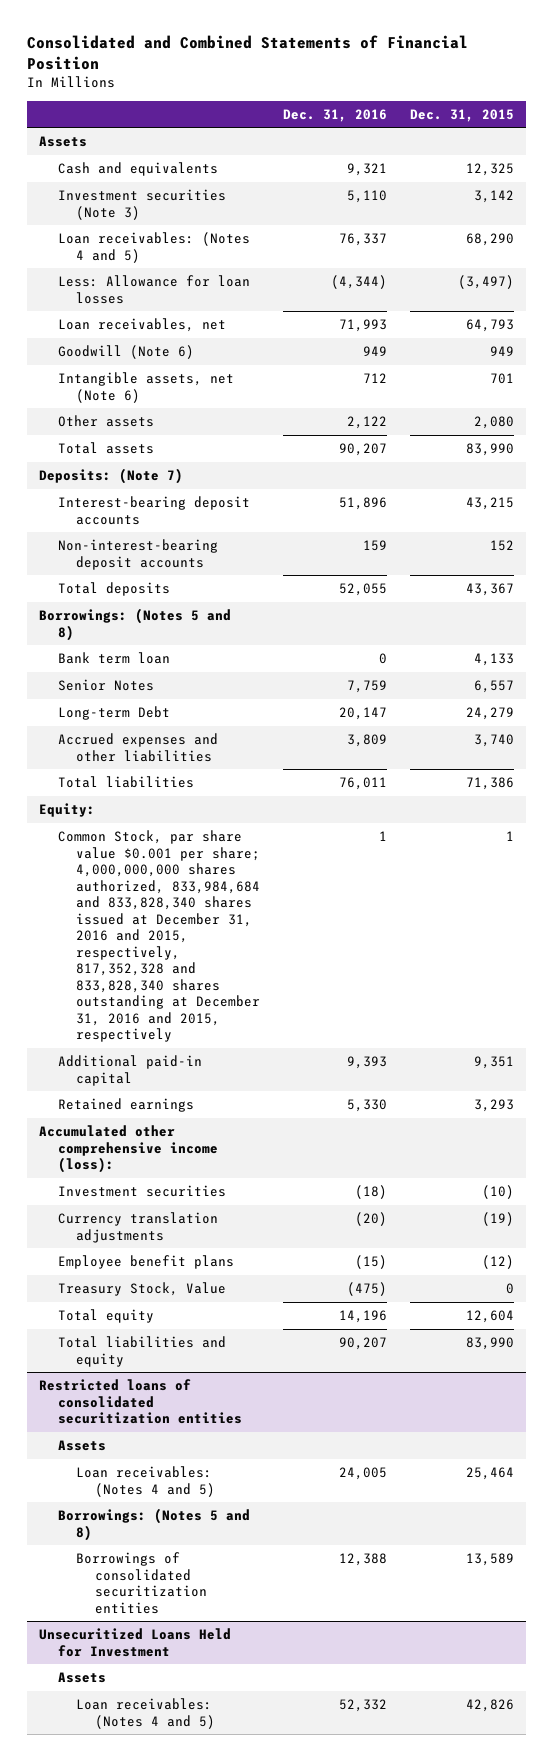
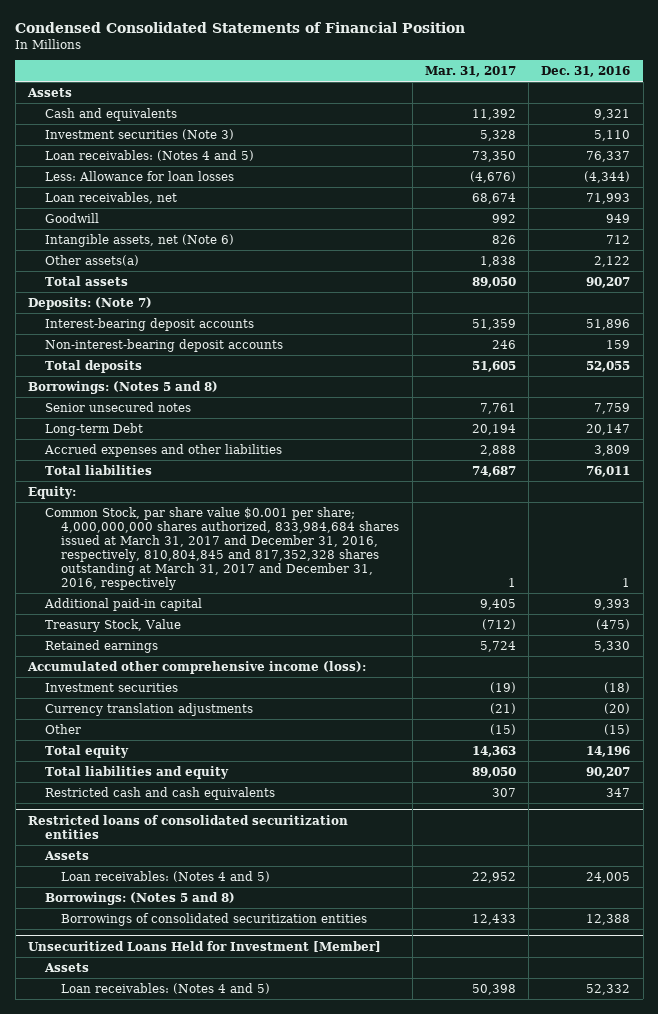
- Consolidated and Combined Statements of Financial Position
+ Condensed Consolidated Statements of Financial Position
- | Dec. 31, 2016 | Dec. 31, 2015
+ | Mar. 31, 2017 | Dec. 31, 2016
- Goodwill (Note 6) | 949 | 949
+ Goodwill | 992 | 949
- Other assets | 2,122 | 2,080
+ Other assets(a) | 1,838 | 2,122
- Bank term loan | 0 | 4,133
- Senior Notes | 7,759 | 6,557
+ Senior unsecured notes | 7,761 | 7,759
- Common Stock, par share value $0.001 per share; 4,000,000,000 shares authorized, 833,984,684 and 833,828,340 shares issued at December 31, 2016 and 2015, respectively, 817,352,328 and 833,828,340 shares outstanding at December 31, 2016 and 2015, respectively | 1 | 1
+ Common Stock, par share value $0.001 per share; 4,000,000,000 shares authorized, 833,984,684 shares issued at March 31, 2017 and December 31, 2016, respectively, 810,804,845 and 817,352,328 shares outstanding at March 31, 2017 and December 31, 2016, respectively | 1 | 1
moved up: Treasury Stock, Value | (712) | (475)
- Employee benefit plans | (15) | (12)
+ Other | (15) | (15)
+ Restricted cash and cash equivalents | 307 | 347
- Unsecuritized Loans Held for Investment
+ Unsecuritized Loans Held for Investment [Member]

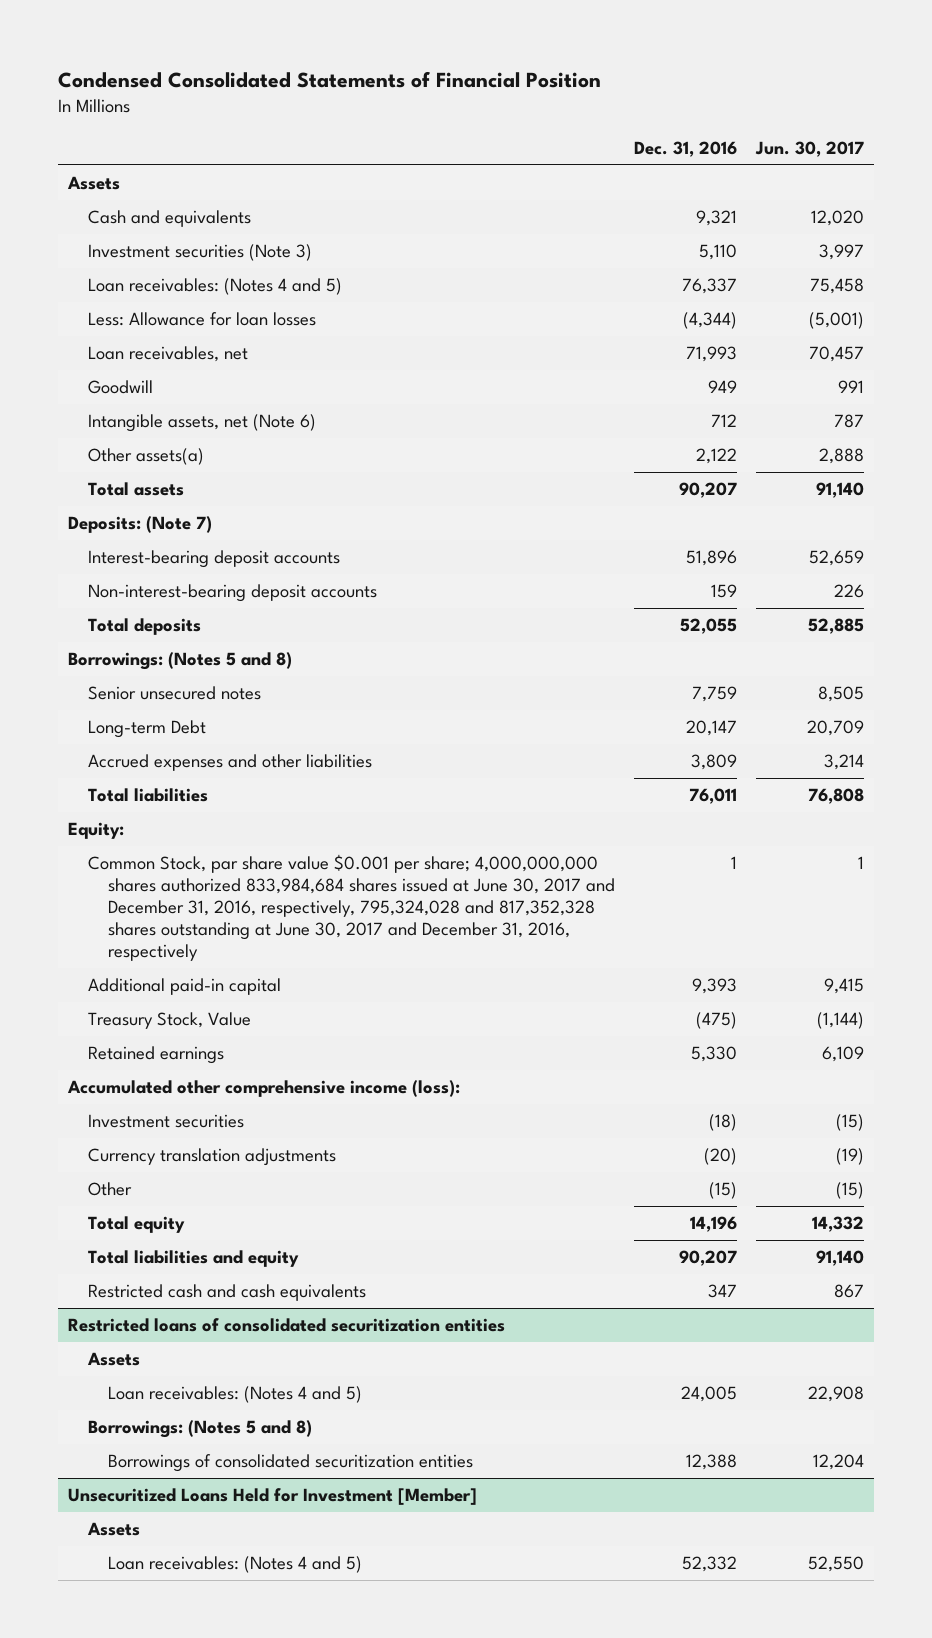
- | Mar. 31, 2017 | Dec. 31, 2016
+ | Dec. 31, 2016 | Jun. 30, 2017
- Common Stock, par share value $0.001 per share; 4,000,000,000 shares authorized, 833,984,684 shares issued at March 31, 2017 and December 31, 2016, respectively, 810,804,845 and 817,352,328 shares outstanding at March 31, 2017 and December 31, 2016, respectively | 1 | 1
+ Common Stock, par share value $0.001 per share; 4,000,000,000 shares authorized 833,984,684 shares issued at June 30, 2017 and December 31, 2016, respectively, 795,324,028 and 817,352,328 shares outstanding at June 30, 2017 and December 31, 2016, respectively | 1 | 1

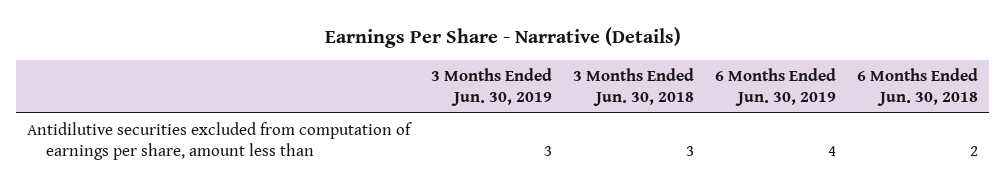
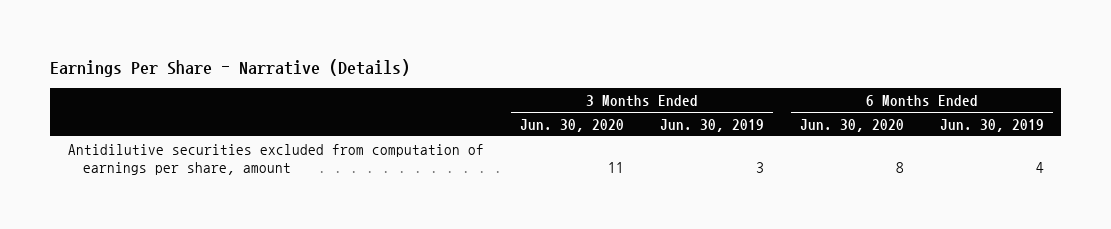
- | 3 Months Ended Jun. 30, 2019 | 3 Months Ended Jun. 30, 2018 | 6 Months Ended Jun. 30, 2019 | 6 Months Ended Jun. 30, 2018
+ | 3 Months Ended Jun. 30, 2020 | 3 Months Ended Jun. 30, 2019 | 6 Months Ended Jun. 30, 2020 | 6 Months Ended Jun. 30, 2019
- Antidilutive securities excluded from computation of earnings per share, amount less than | 3 | 3 | 4 | 2
+ Antidilutive securities excluded from computation of earnings per share, amount | 11 | 3 | 8 | 4

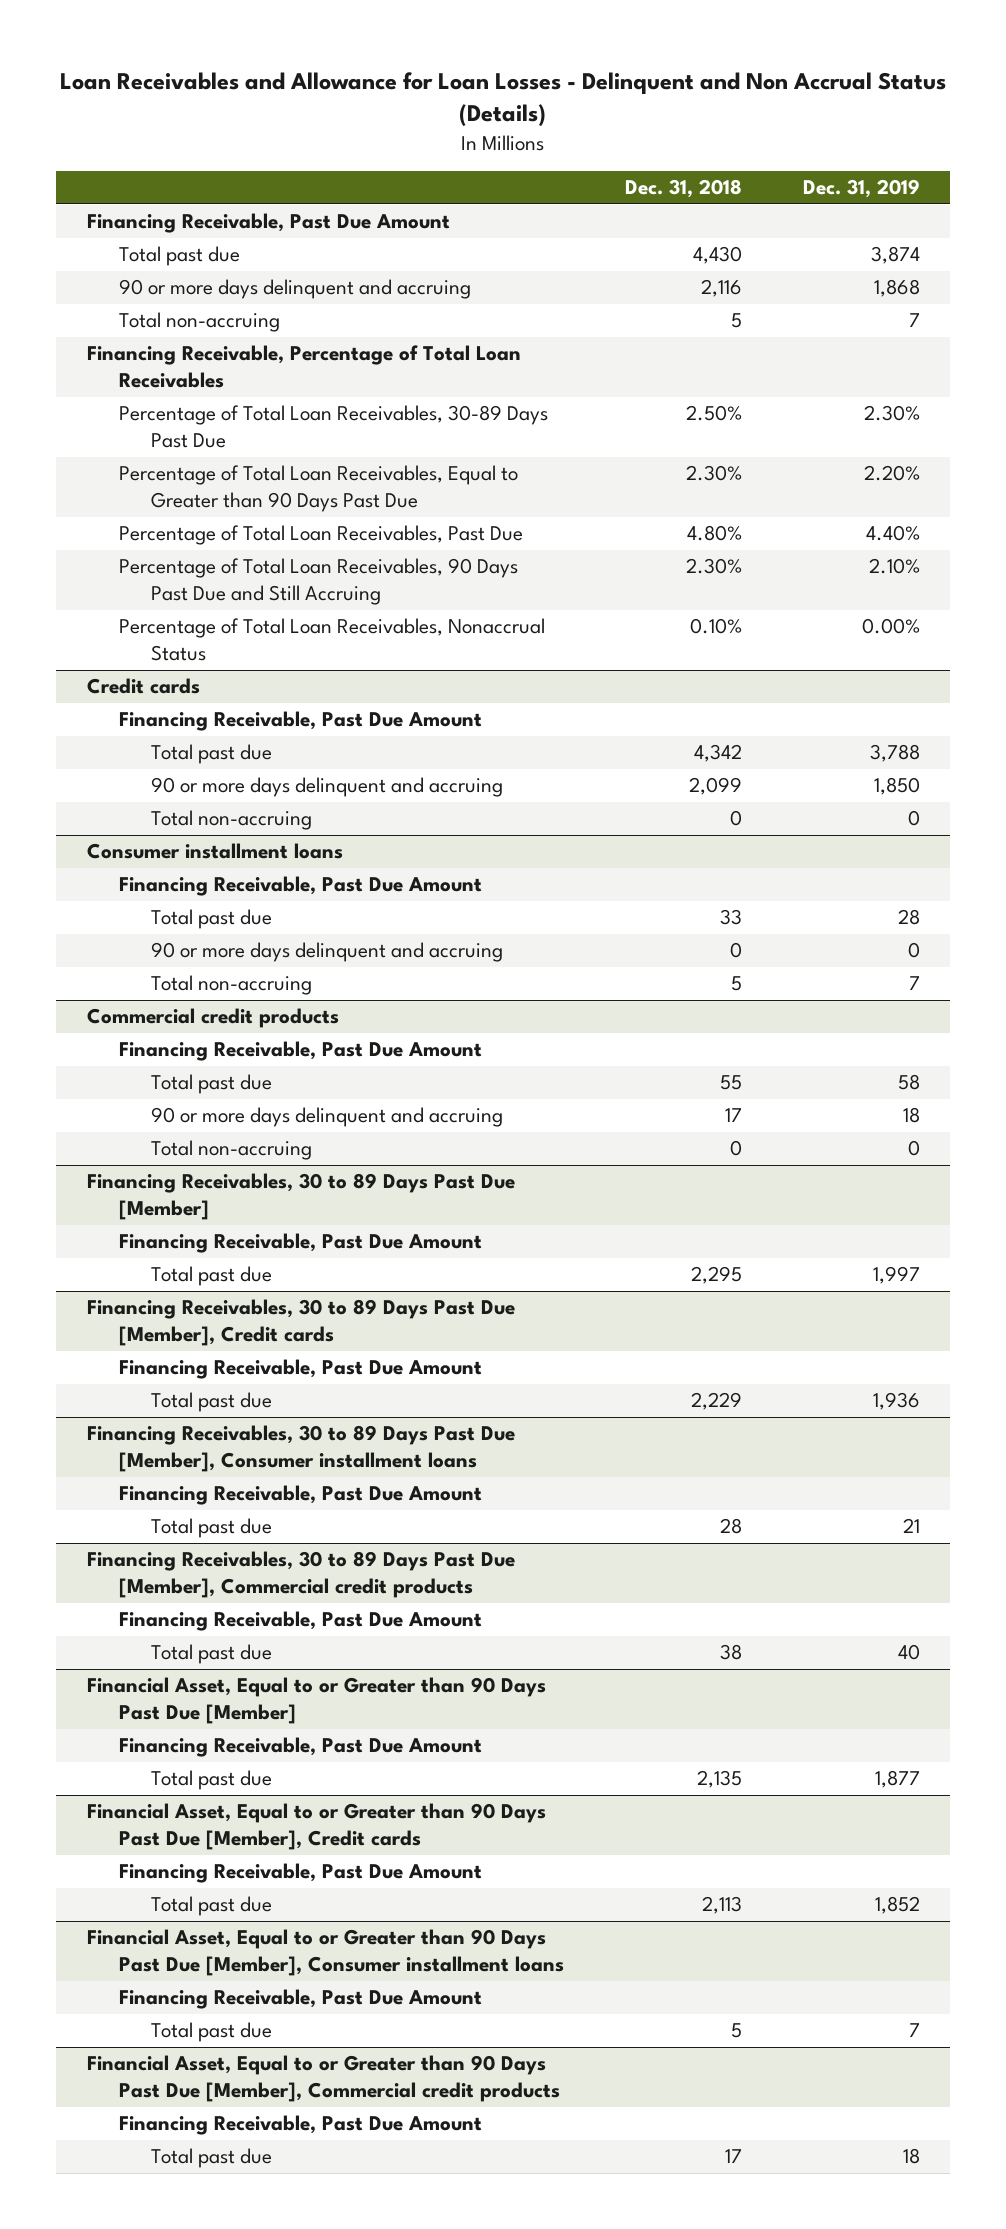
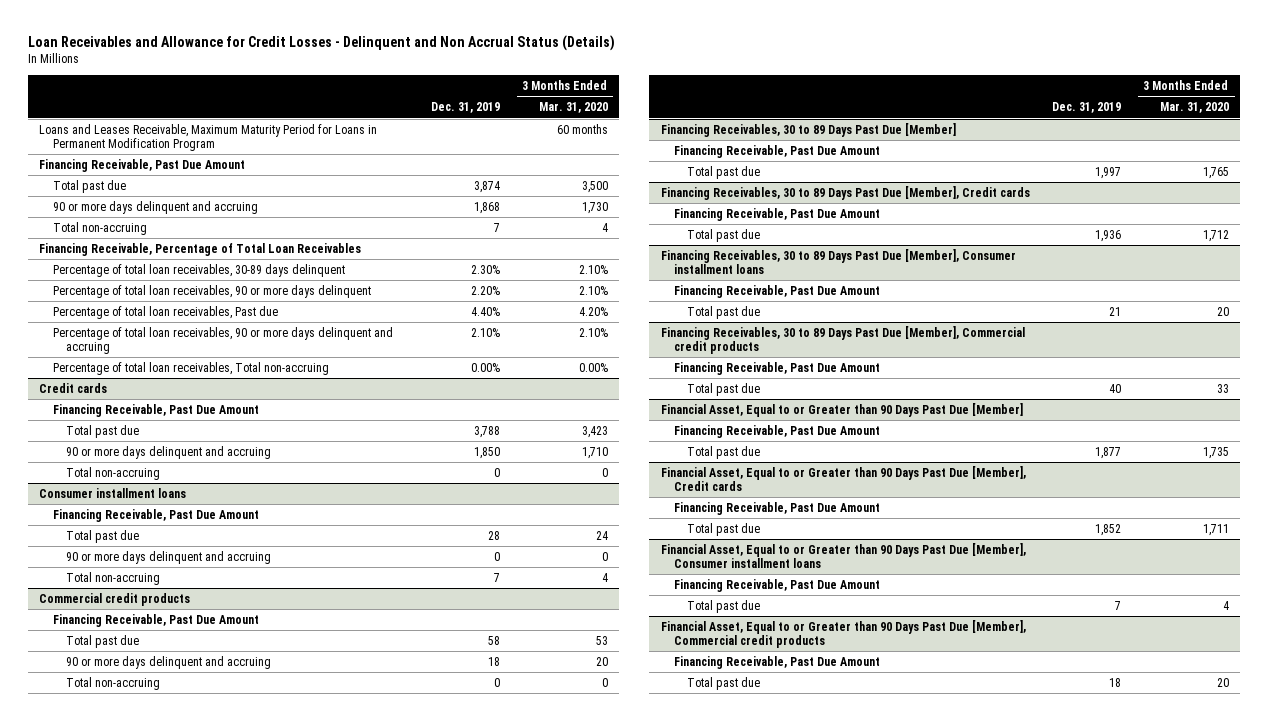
- Loan Receivables and Allowance for Loan Losses - Delinquent and Non Accrual Status (Details)
+ Loan Receivables and Allowance for Credit Losses - Delinquent and Non Accrual Status (Details)
- | Dec. 31, 2018 | Dec. 31, 2019
+ | Dec. 31, 2019 | 3 Months Ended Mar. 31, 2020
+ Loans and Leases Receivable, Maximum Maturity Period for Loans in Permanent Modification Program | | 60 months
- Percentage of Total Loan Receivables, 30-89 Days Past Due | 2.50% | 2.30%
- Percentage of Total Loan Receivables, Equal to Greater than 90 Days Past Due | 2.30% | 2.20%
- Percentage of Total Loan Receivables, Past Due | 4.80% | 4.40%
- Percentage of Total Loan Receivables, 90 Days Past Due and Still Accruing | 2.30% | 2.10%
- Percentage of Total Loan Receivables, Nonaccrual Status | 0.10% | 0.00%
+ Percentage of total loan receivables, 30-89 days delinquent | 2.30% | 2.10%
+ Percentage of total loan receivables, 90 or more days delinquent | 2.20% | 2.10%
+ Percentage of total loan receivables, Past due | 4.40% | 4.20%
+ Percentage of total loan receivables, 90 or more days delinquent and accruing | 2.10% | 2.10%
+ Percentage of total loan receivables, Total non-accruing | 0.00% | 0.00%

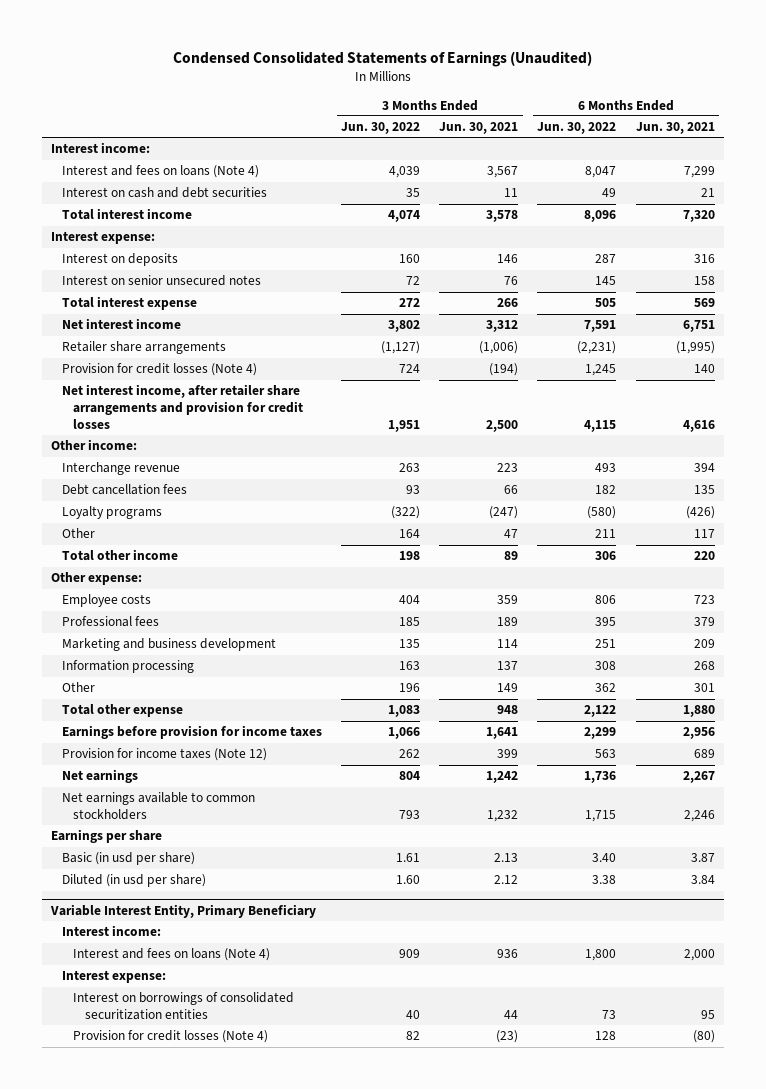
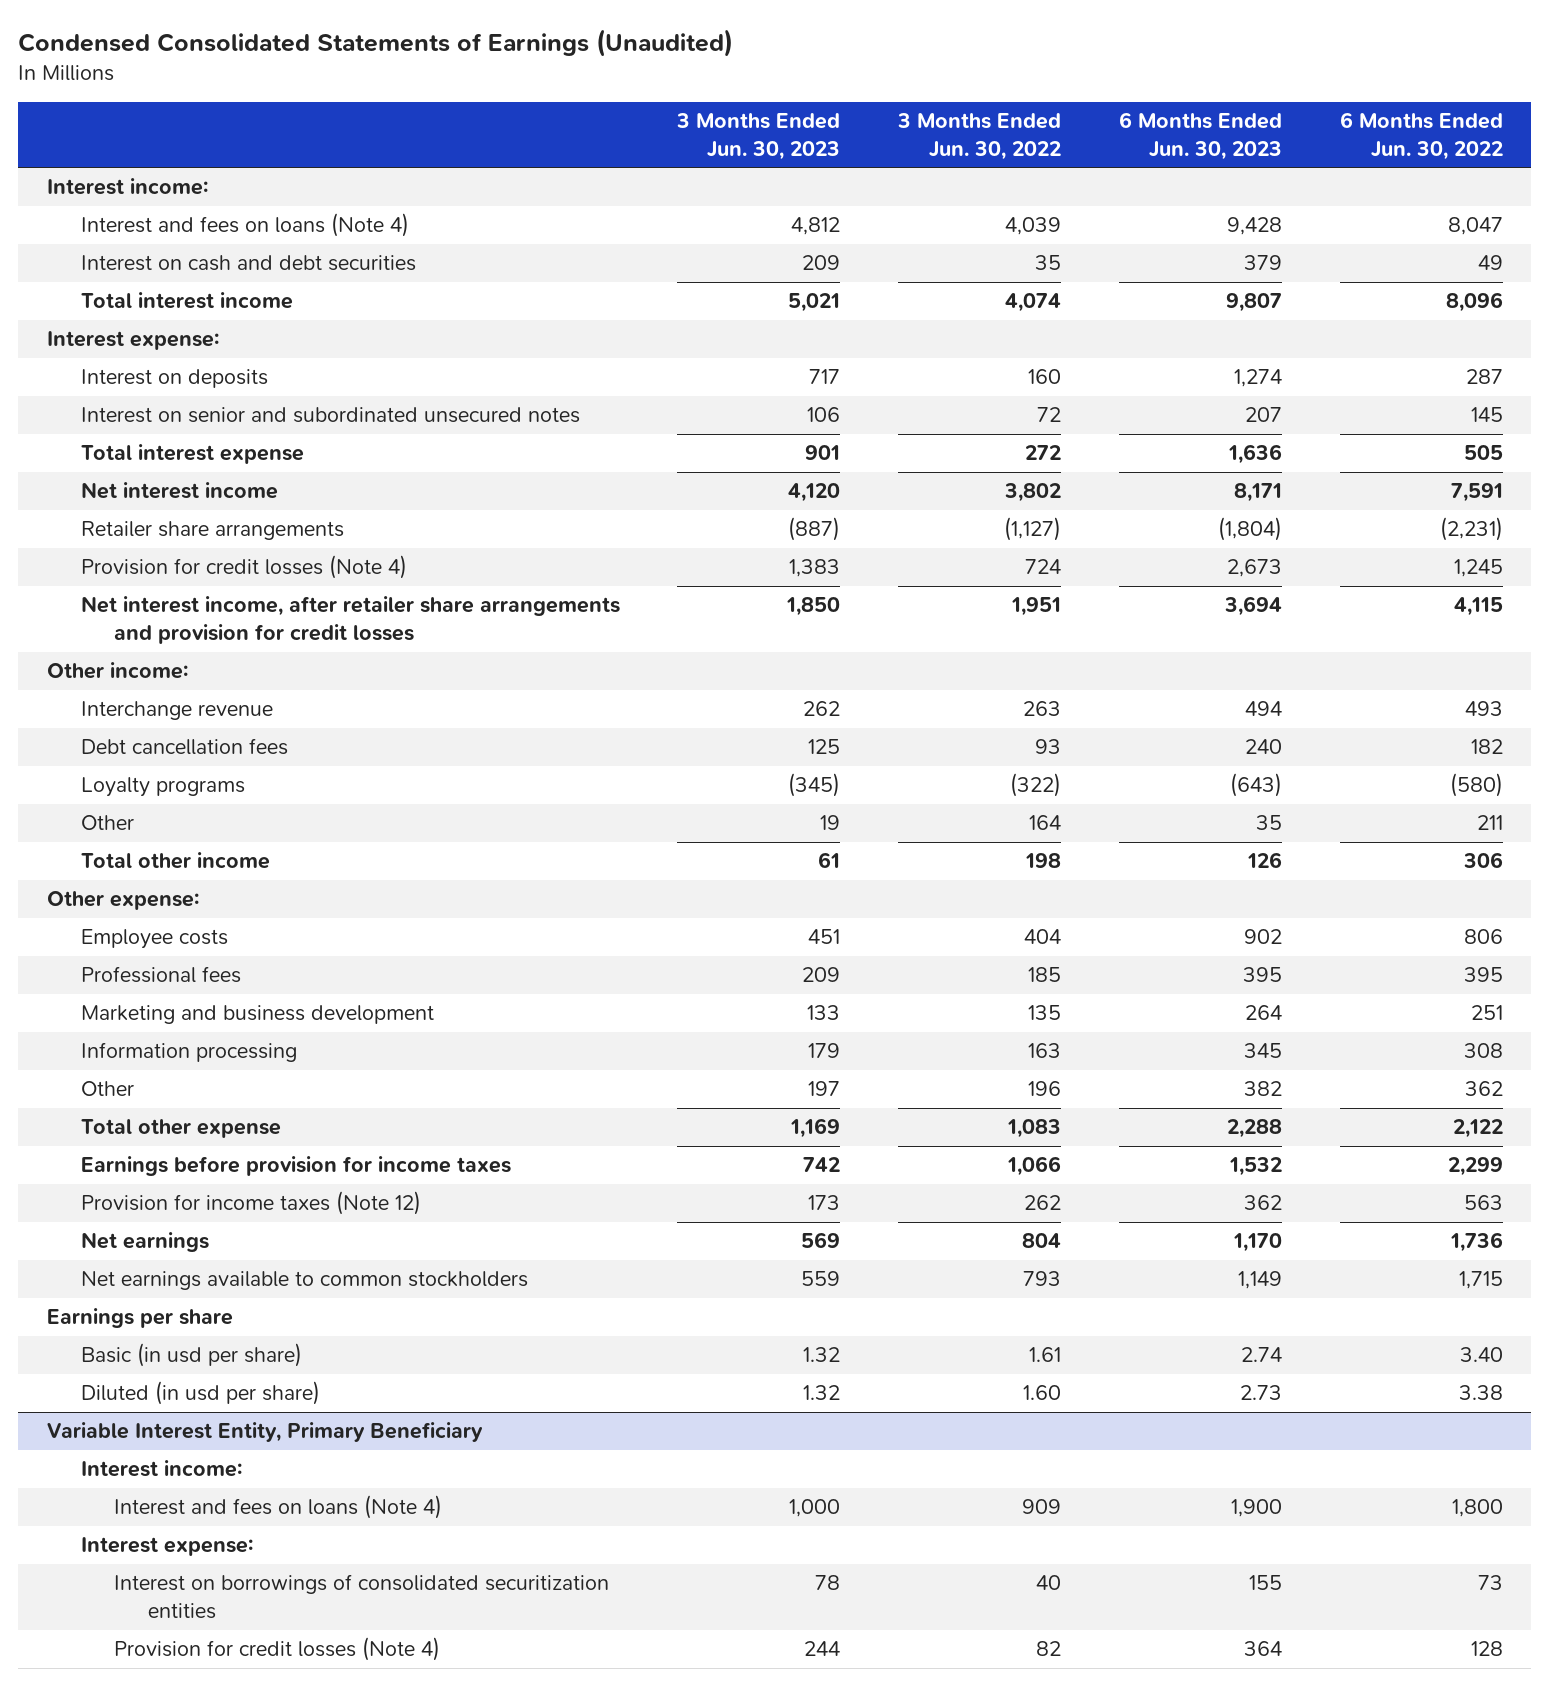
- | 3 Months Ended Jun. 30, 2022 | 3 Months Ended Jun. 30, 2021 | 6 Months Ended Jun. 30, 2022 | 6 Months Ended Jun. 30, 2021
+ | 3 Months Ended Jun. 30, 2023 | 3 Months Ended Jun. 30, 2022 | 6 Months Ended Jun. 30, 2023 | 6 Months Ended Jun. 30, 2022
- Interest on senior unsecured notes | 72 | 76 | 145 | 158
+ Interest on senior and subordinated unsecured notes | 106 | 72 | 207 | 145

